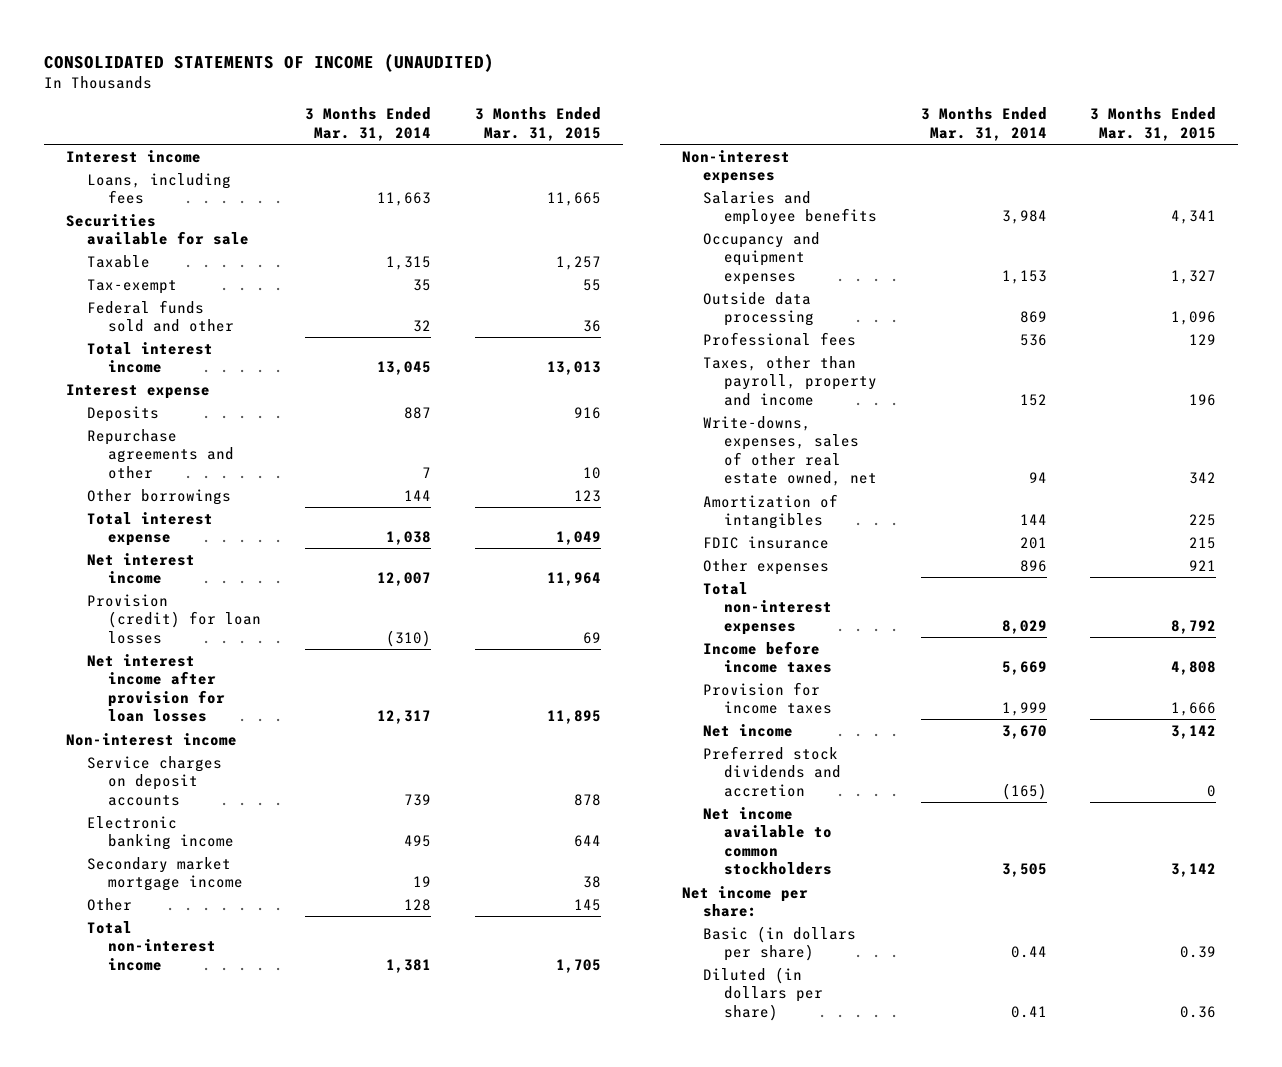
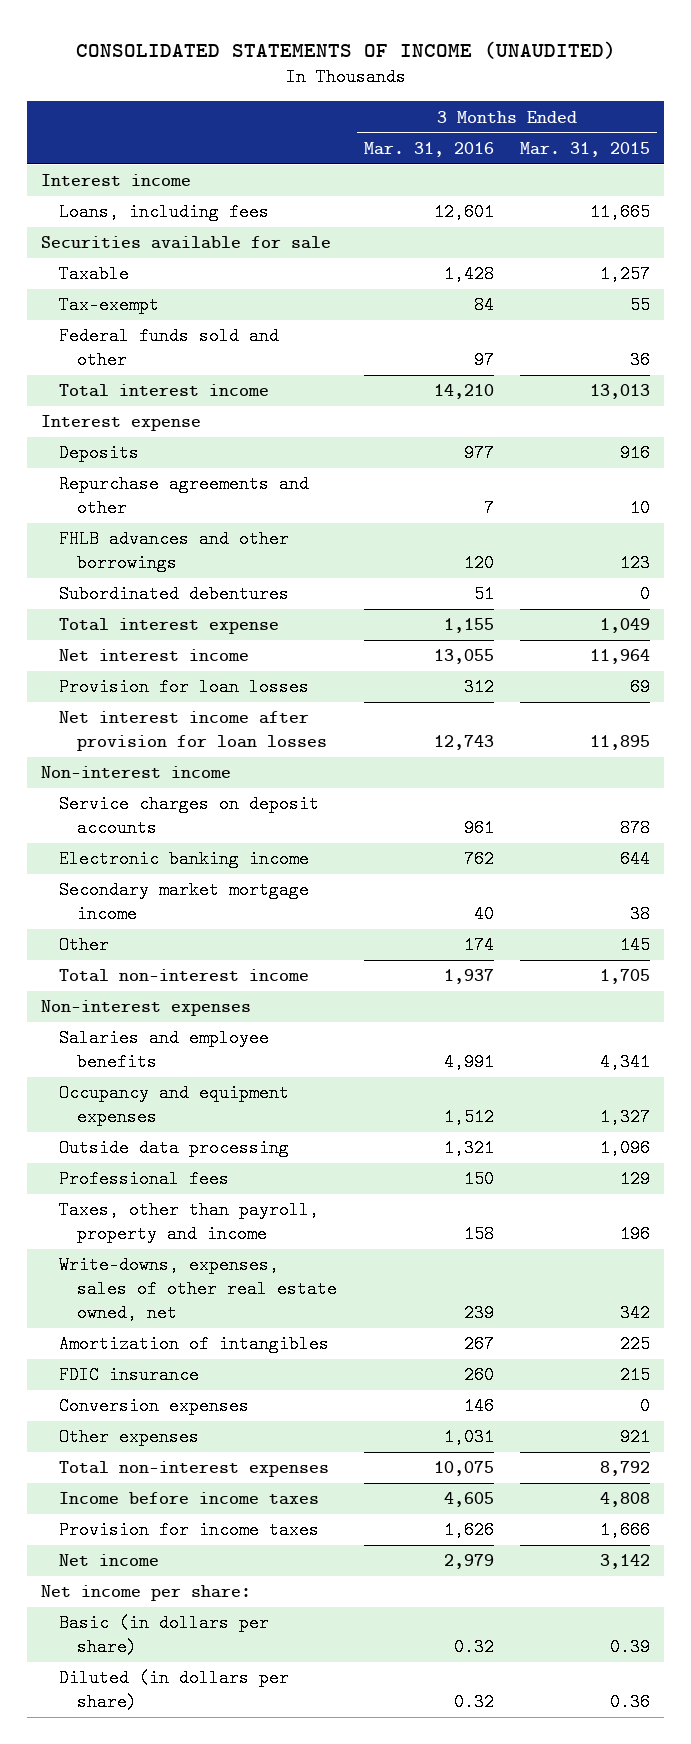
- | 3 Months Ended Mar. 31, 2014 | 3 Months Ended Mar. 31, 2015
+ | 3 Months Ended Mar. 31, 2016 | 3 Months Ended Mar. 31, 2015
- Other borrowings | 144 | 123
+ FHLB advances and other borrowings | 120 | 123
+ Subordinated debentures | 51 | 0
- Provision (credit) for loan losses | (310) | 69
+ Provision for loan losses | 312 | 69
+ Conversion expenses | 146 | 0
- Preferred stock dividends and accretion | (165) | 0
- Net income available to common stockholders | 3,505 | 3,142

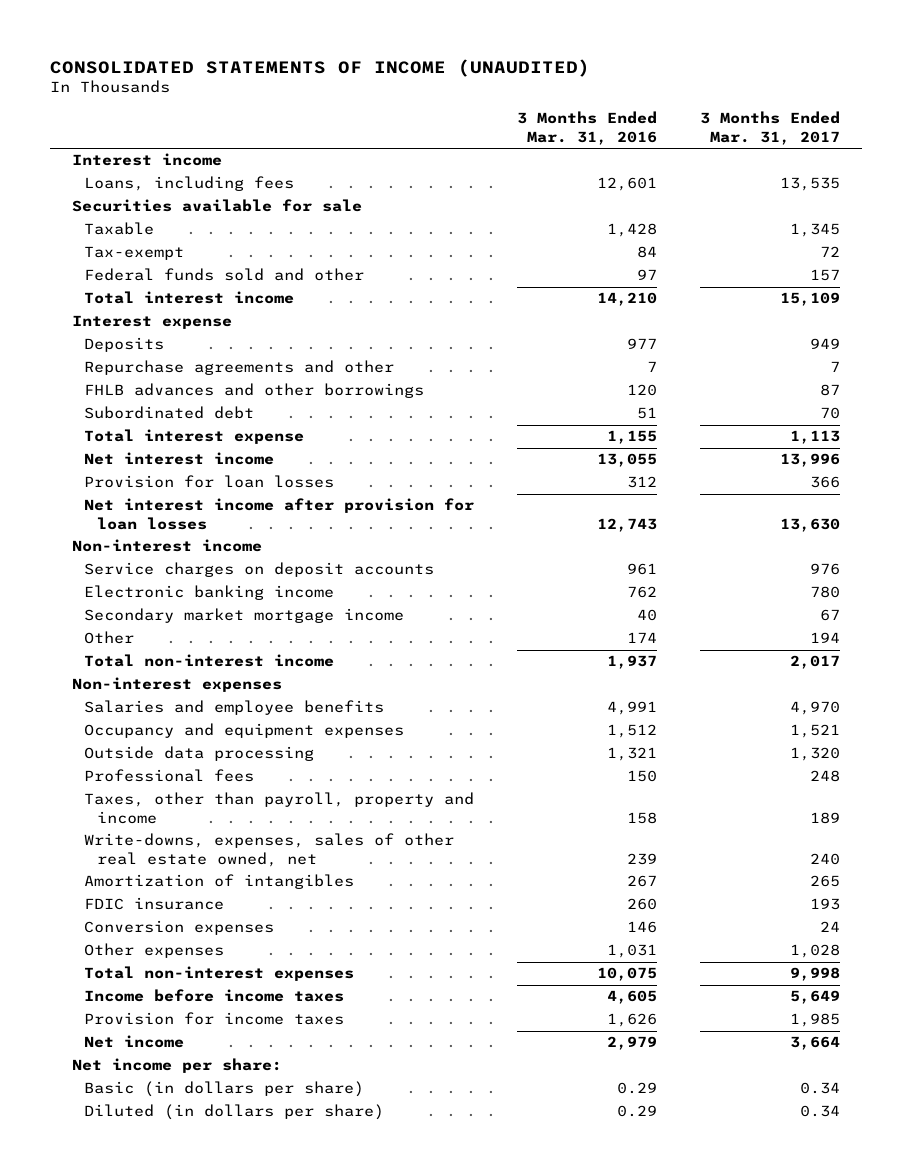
- | 3 Months Ended Mar. 31, 2016 | 3 Months Ended Mar. 31, 2015
+ | 3 Months Ended Mar. 31, 2016 | 3 Months Ended Mar. 31, 2017
- Subordinated debentures | 51 | 0
+ Subordinated debt | 51 | 70
- Basic (in dollars per share) | 0.32 | 0.39
- Diluted (in dollars per share) | 0.32 | 0.36
+ Basic (in dollars per share) | 0.29 | 0.34
+ Diluted (in dollars per share) | 0.29 | 0.34

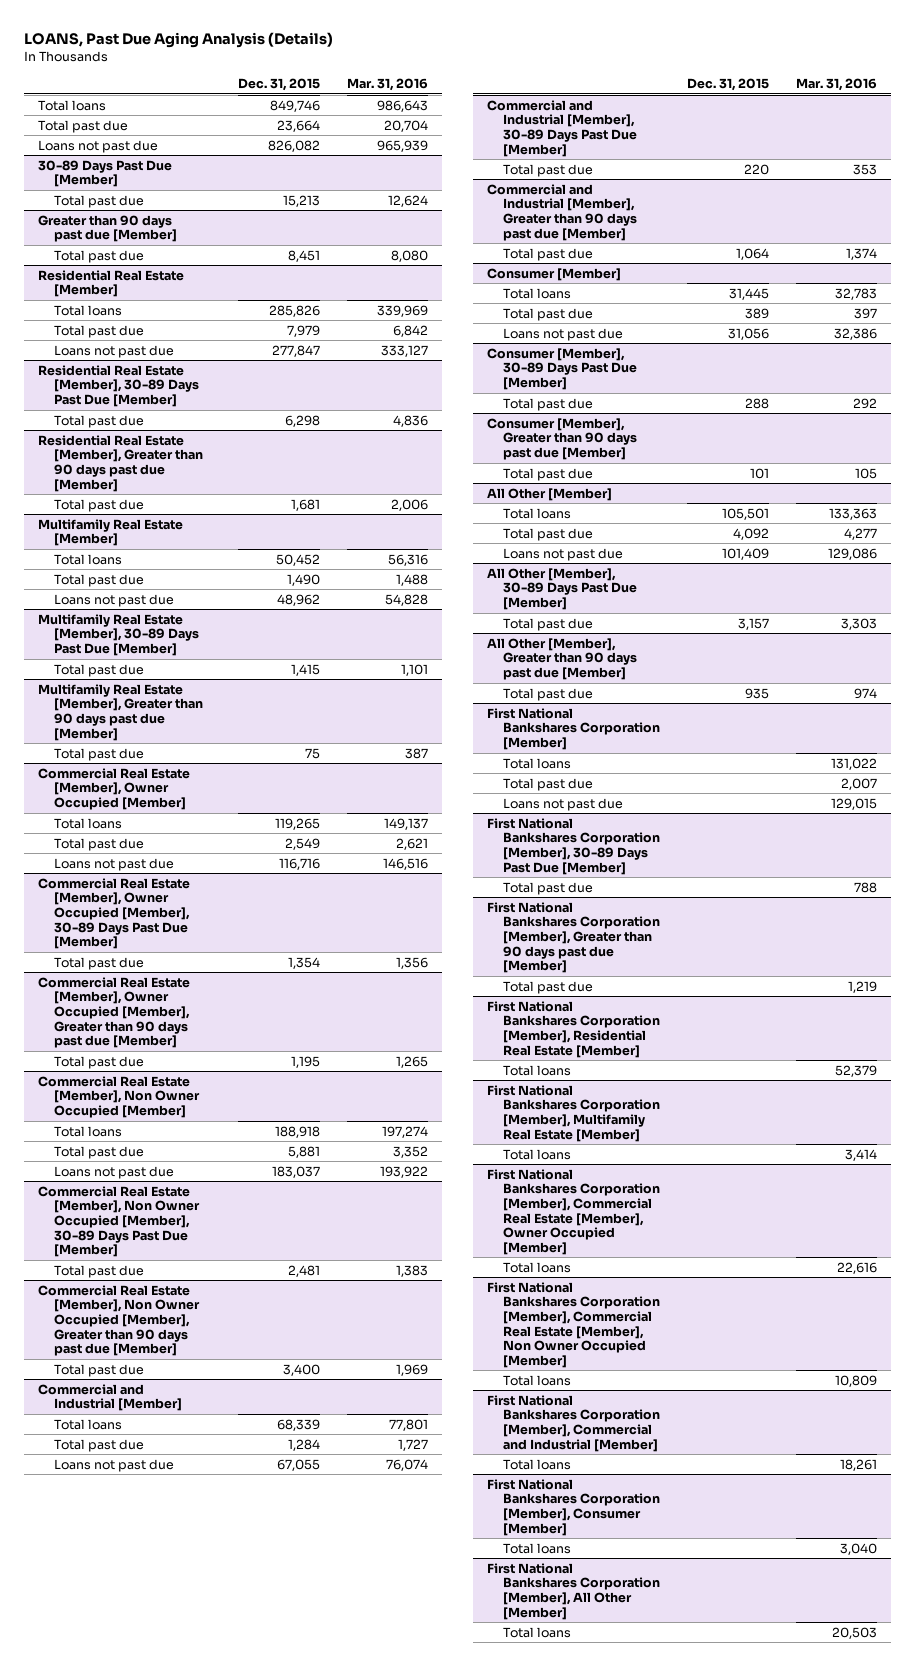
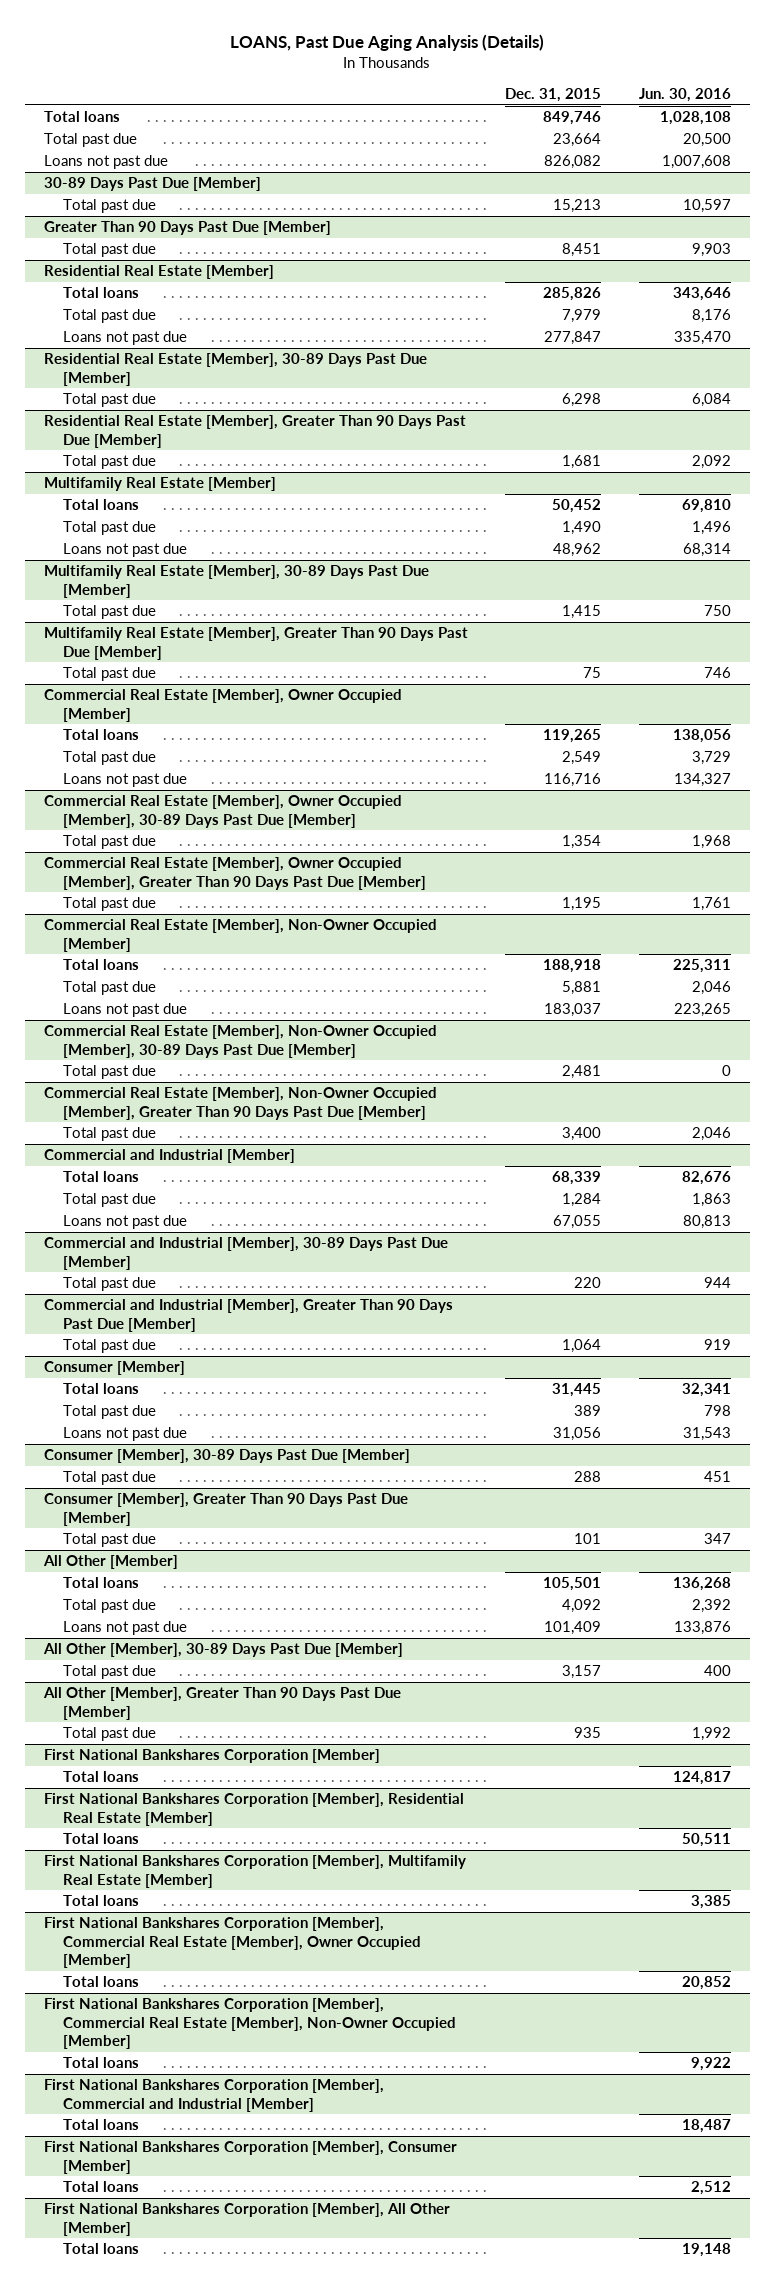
- | Dec. 31, 2015 | Mar. 31, 2016
+ | Dec. 31, 2015 | Jun. 30, 2016
- Greater than 90 days past due [Member]
+ Greater Than 90 Days Past Due [Member]
- Residential Real Estate [Member], Greater than 90 days past due [Member]
+ Residential Real Estate [Member], Greater Than 90 Days Past Due [Member]
- Multifamily Real Estate [Member], Greater than 90 days past due [Member]
+ Multifamily Real Estate [Member], Greater Than 90 Days Past Due [Member]
- Commercial Real Estate [Member], Owner Occupied [Member], Greater than 90 days past due [Member]
+ Commercial Real Estate [Member], Owner Occupied [Member], Greater Than 90 Days Past Due [Member]
- Commercial Real Estate [Member], Non Owner Occupied [Member]
+ Commercial Real Estate [Member], Non-Owner Occupied [Member]
- Commercial Real Estate [Member], Non Owner Occupied [Member], 30-89 Days Past Due [Member]
+ Commercial Real Estate [Member], Non-Owner Occupied [Member], 30-89 Days Past Due [Member]
- Commercial Real Estate [Member], Non Owner Occupied [Member], Greater than 90 days past due [Member]
+ Commercial Real Estate [Member], Non-Owner Occupied [Member], Greater Than 90 Days Past Due [Member]
- Commercial and Industrial [Member], Greater than 90 days past due [Member]
+ Commercial and Industrial [Member], Greater Than 90 Days Past Due [Member]
- Consumer [Member], Greater than 90 days past due [Member]
+ Consumer [Member], Greater Than 90 Days Past Due [Member]
- All Other [Member], Greater than 90 days past due [Member]
+ All Other [Member], Greater Than 90 Days Past Due [Member]
@ First National Bankshares Corporation [Member]
- Total past due | | 2,007
- Loans not past due | | 129,015
- First National Bankshares Corporation [Member], 30-89 Days Past Due [Member]
- Total past due | | 788
- First National Bankshares Corporation [Member], Greater than 90 days past due [Member]
- Total past due | | 1,219
- First National Bankshares Corporation [Member], Commercial Real Estate [Member], Non Owner Occupied [Member]
+ First National Bankshares Corporation [Member], Commercial Real Estate [Member], Non-Owner Occupied [Member]

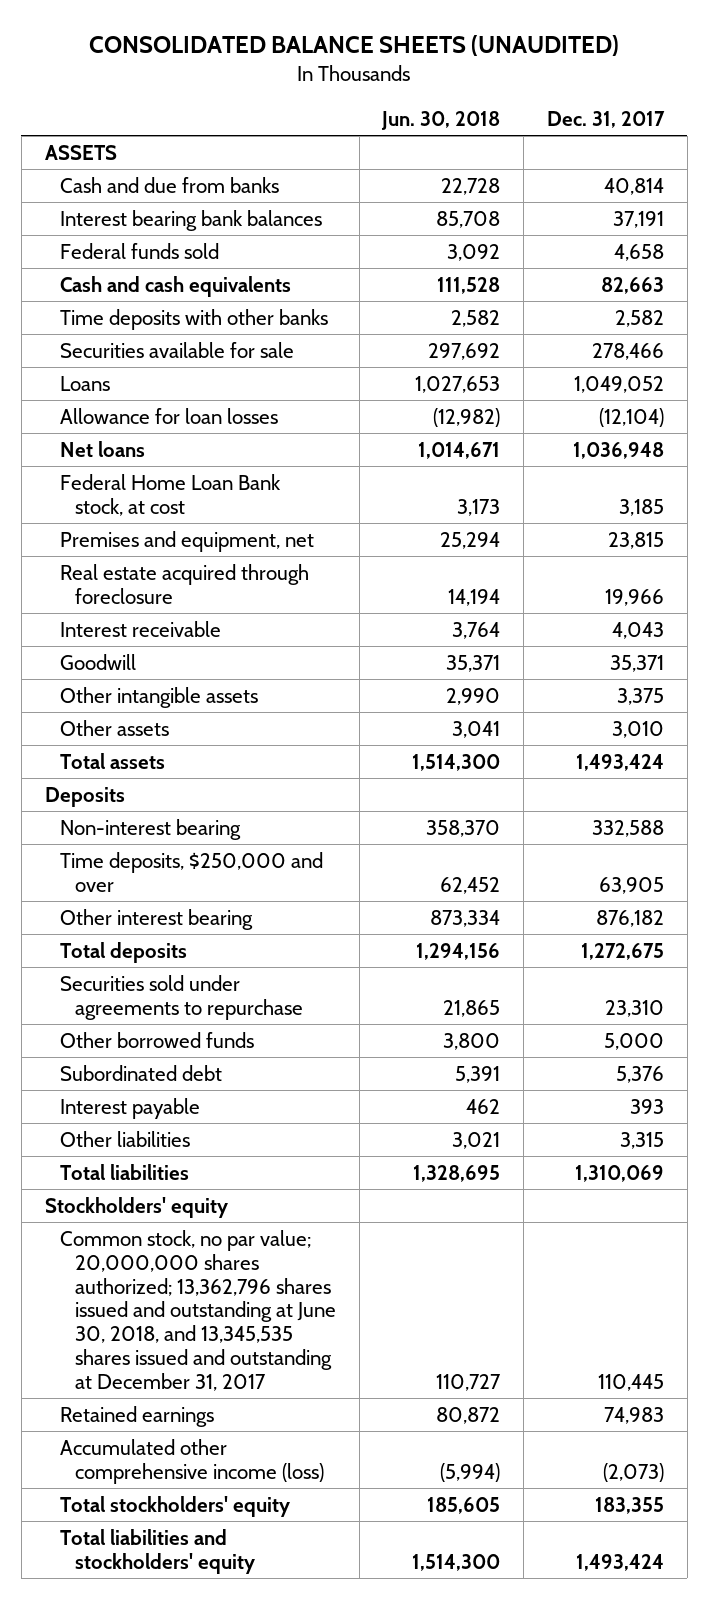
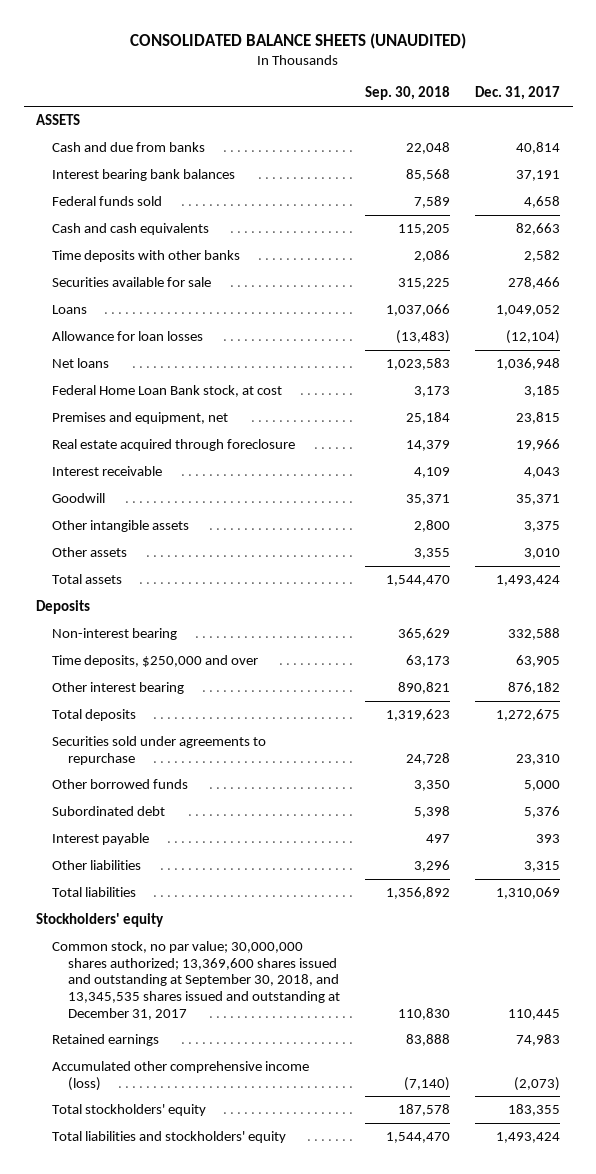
- | Jun. 30, 2018 | Dec. 31, 2017
+ | Sep. 30, 2018 | Dec. 31, 2017
- Common stock, no par value; 20,000,000 shares authorized; 13,362,796 shares issued and outstanding at June 30, 2018, and 13,345,535 shares issued and outstanding at December 31, 2017 | 110,727 | 110,445
+ Common stock, no par value; 30,000,000 shares authorized; 13,369,600 shares issued and outstanding at September 30, 2018, and 13,345,535 shares issued and outstanding at December 31, 2017 | 110,830 | 110,445

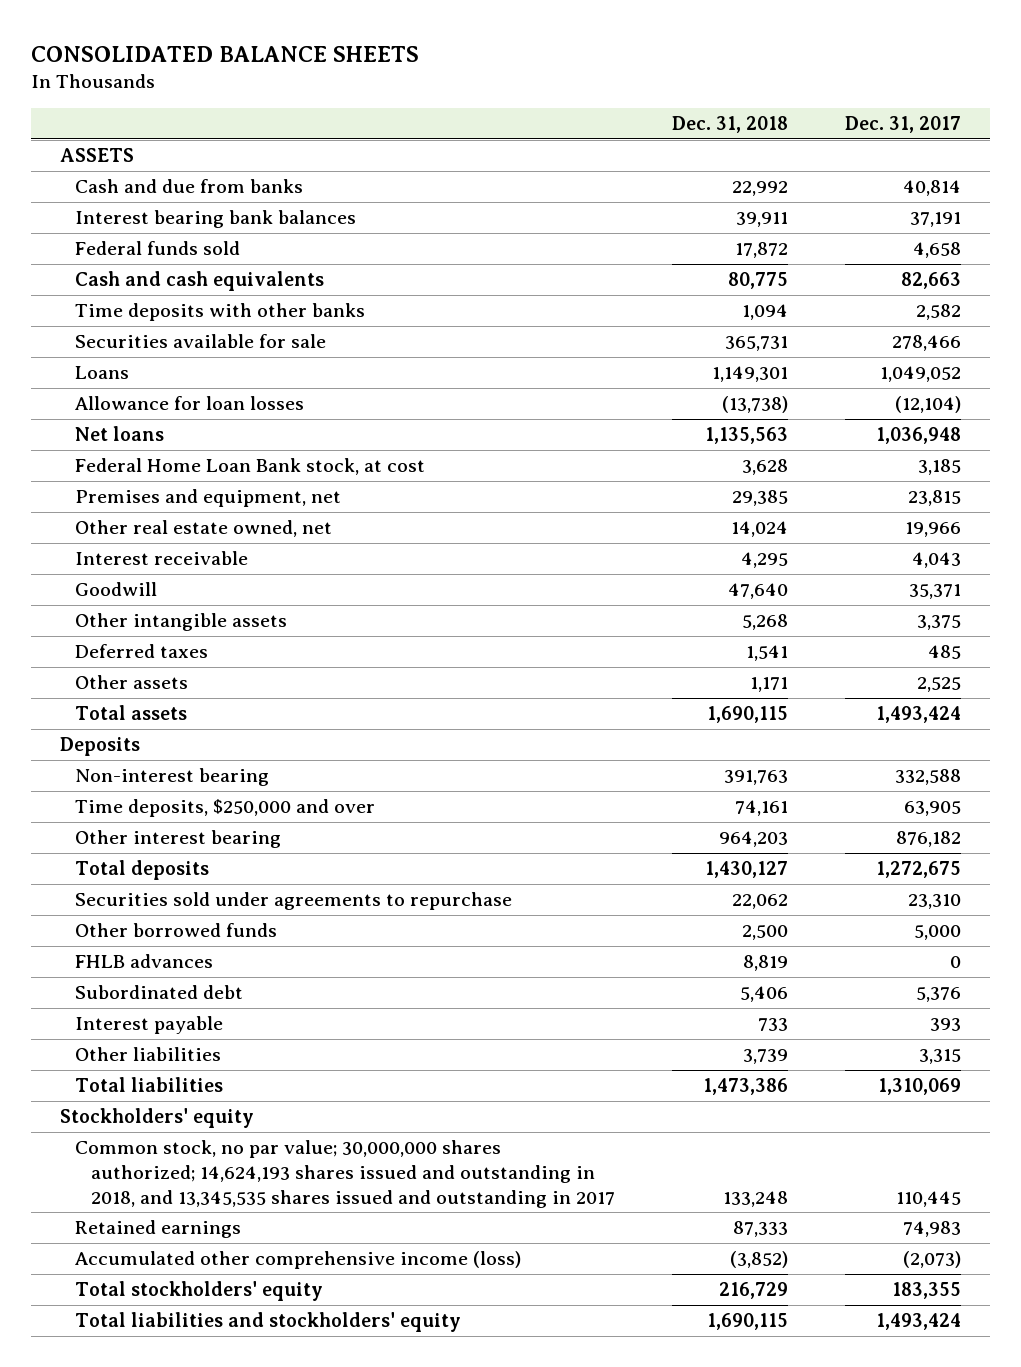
- CONSOLIDATED BALANCE SHEETS (UNAUDITED)
+ CONSOLIDATED BALANCE SHEETS
- | Sep. 30, 2018 | Dec. 31, 2017
+ | Dec. 31, 2018 | Dec. 31, 2017
- Real estate acquired through foreclosure | 14,379 | 19,966
+ Other real estate owned, net | 14,024 | 19,966
- Other assets | 3,355 | 3,010
+ Deferred taxes | 1,541 | 485
+ Other assets | 1,171 | 2,525
+ FHLB advances | 8,819 | 0
- Common stock, no par value; 30,000,000 shares authorized; 13,369,600 shares issued and outstanding at September 30, 2018, and 13,345,535 shares issued and outstanding at December 31, 2017 | 110,830 | 110,445
+ Common stock, no par value; 30,000,000 shares authorized; 14,624,193 shares issued and outstanding in 2018, and 13,345,535 shares issued and outstanding in 2017 | 133,248 | 110,445

